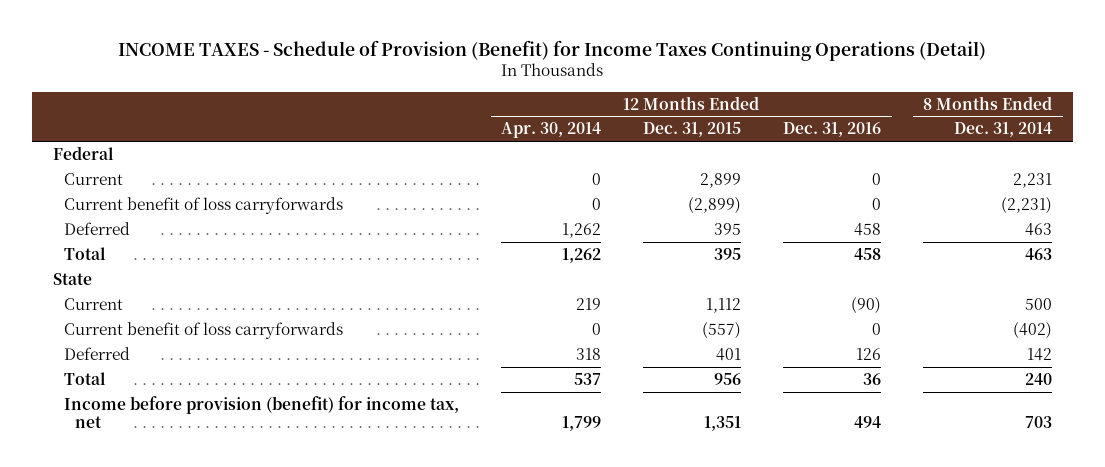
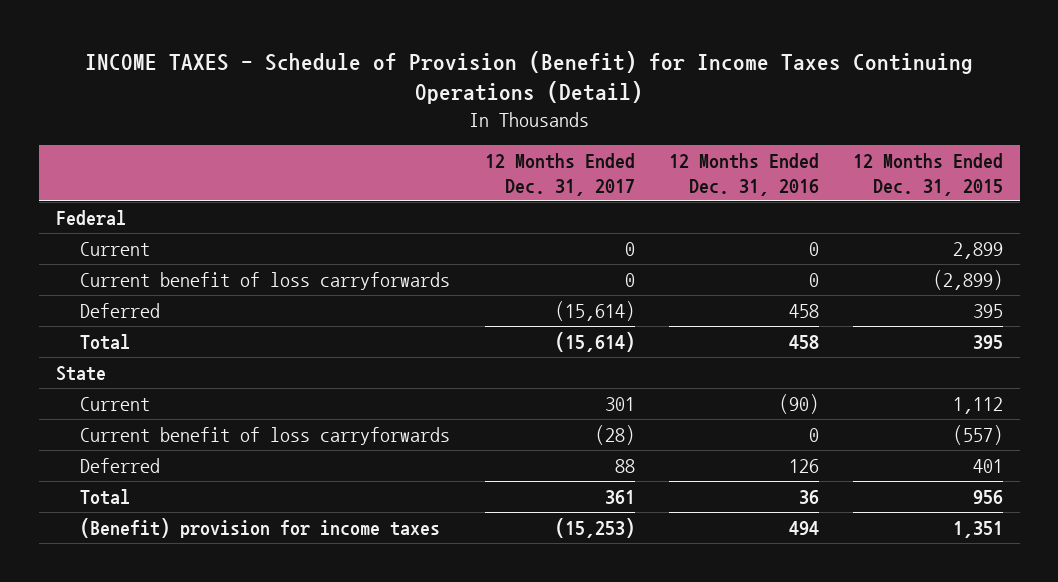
- | 12 Months Ended Apr. 30, 2014 | 12 Months Ended Dec. 31, 2015 | 12 Months Ended Dec. 31, 2016 | 8 Months Ended Dec. 31, 2014
+ | 12 Months Ended Dec. 31, 2017 | 12 Months Ended Dec. 31, 2016 | 12 Months Ended Dec. 31, 2015
- Income before provision (benefit) for income tax, net | 1,799 | 1,351 | 494 | 703
+ (Benefit) provision for income taxes | (15,253) | 494 | 1,351

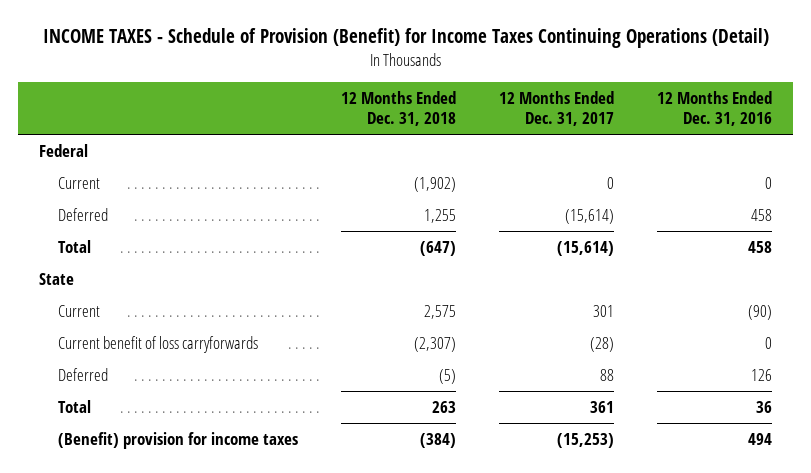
- | 12 Months Ended Dec. 31, 2017 | 12 Months Ended Dec. 31, 2016 | 12 Months Ended Dec. 31, 2015
+ | 12 Months Ended Dec. 31, 2018 | 12 Months Ended Dec. 31, 2017 | 12 Months Ended Dec. 31, 2016
- Current benefit of loss carryforwards | 0 | 0 | (2,899)

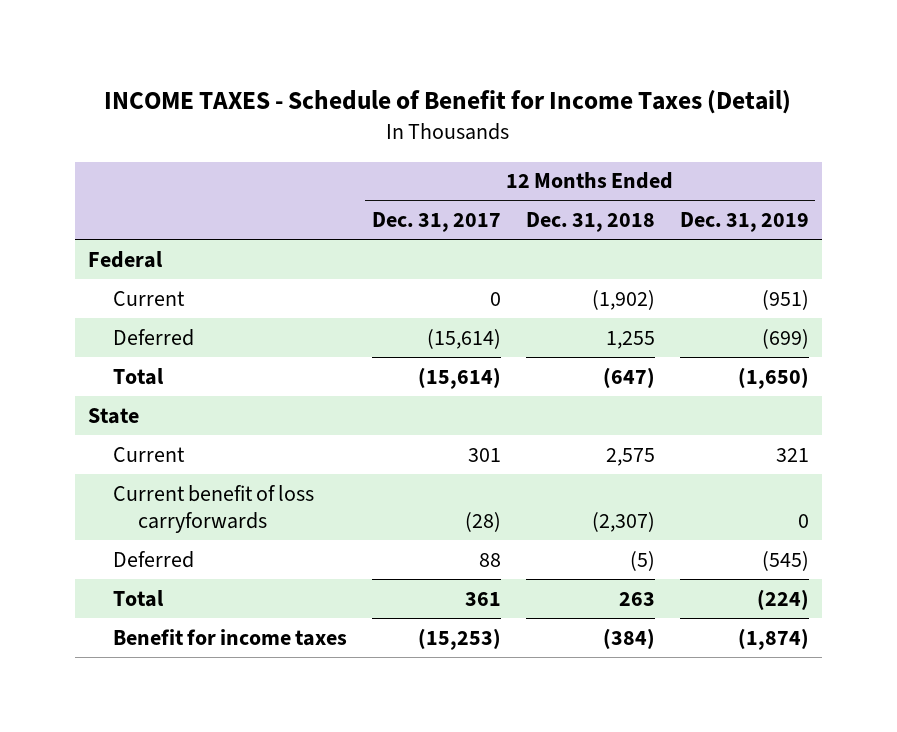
- INCOME TAXES - Schedule of Provision (Benefit) for Income Taxes Continuing Operations (Detail)
+ INCOME TAXES - Schedule of Benefit for Income Taxes (Detail)
- | 12 Months Ended Dec. 31, 2018 | 12 Months Ended Dec. 31, 2017 | 12 Months Ended Dec. 31, 2016
+ | 12 Months Ended Dec. 31, 2017 | 12 Months Ended Dec. 31, 2018 | 12 Months Ended Dec. 31, 2019
- (Benefit) provision for income taxes | (384) | (15,253) | 494
+ Benefit for income taxes | (15,253) | (384) | (1,874)

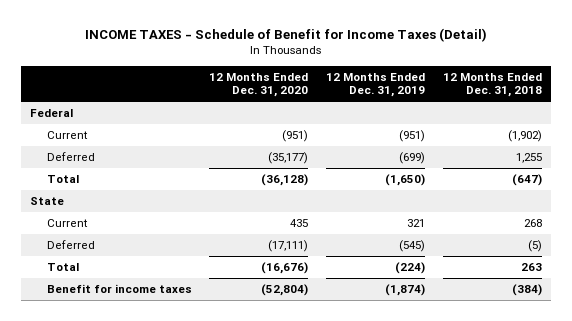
- | 12 Months Ended Dec. 31, 2017 | 12 Months Ended Dec. 31, 2018 | 12 Months Ended Dec. 31, 2019
+ | 12 Months Ended Dec. 31, 2020 | 12 Months Ended Dec. 31, 2019 | 12 Months Ended Dec. 31, 2018
- Current | 301 | 2,575 | 321
- Current benefit of loss carryforwards | (28) | (2,307) | 0
+ Current | 435 | 321 | 268

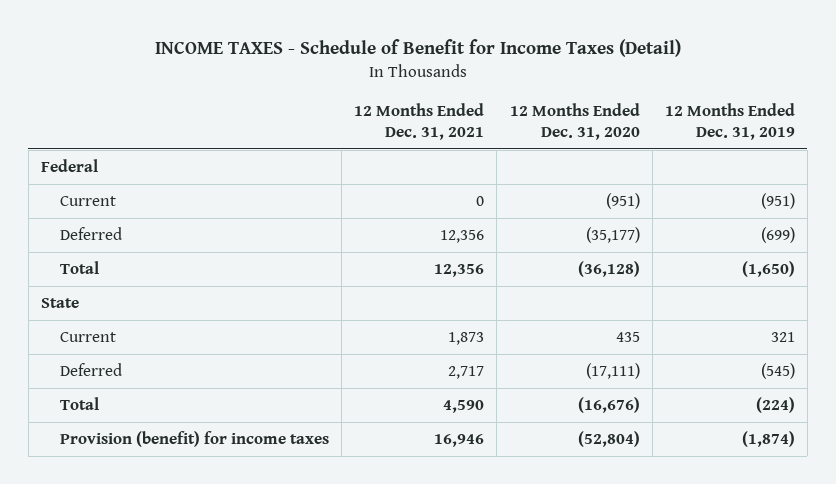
- | 12 Months Ended Dec. 31, 2020 | 12 Months Ended Dec. 31, 2019 | 12 Months Ended Dec. 31, 2018
+ | 12 Months Ended Dec. 31, 2021 | 12 Months Ended Dec. 31, 2020 | 12 Months Ended Dec. 31, 2019
- Benefit for income taxes | (52,804) | (1,874) | (384)
+ Provision (benefit) for income taxes | 16,946 | (52,804) | (1,874)

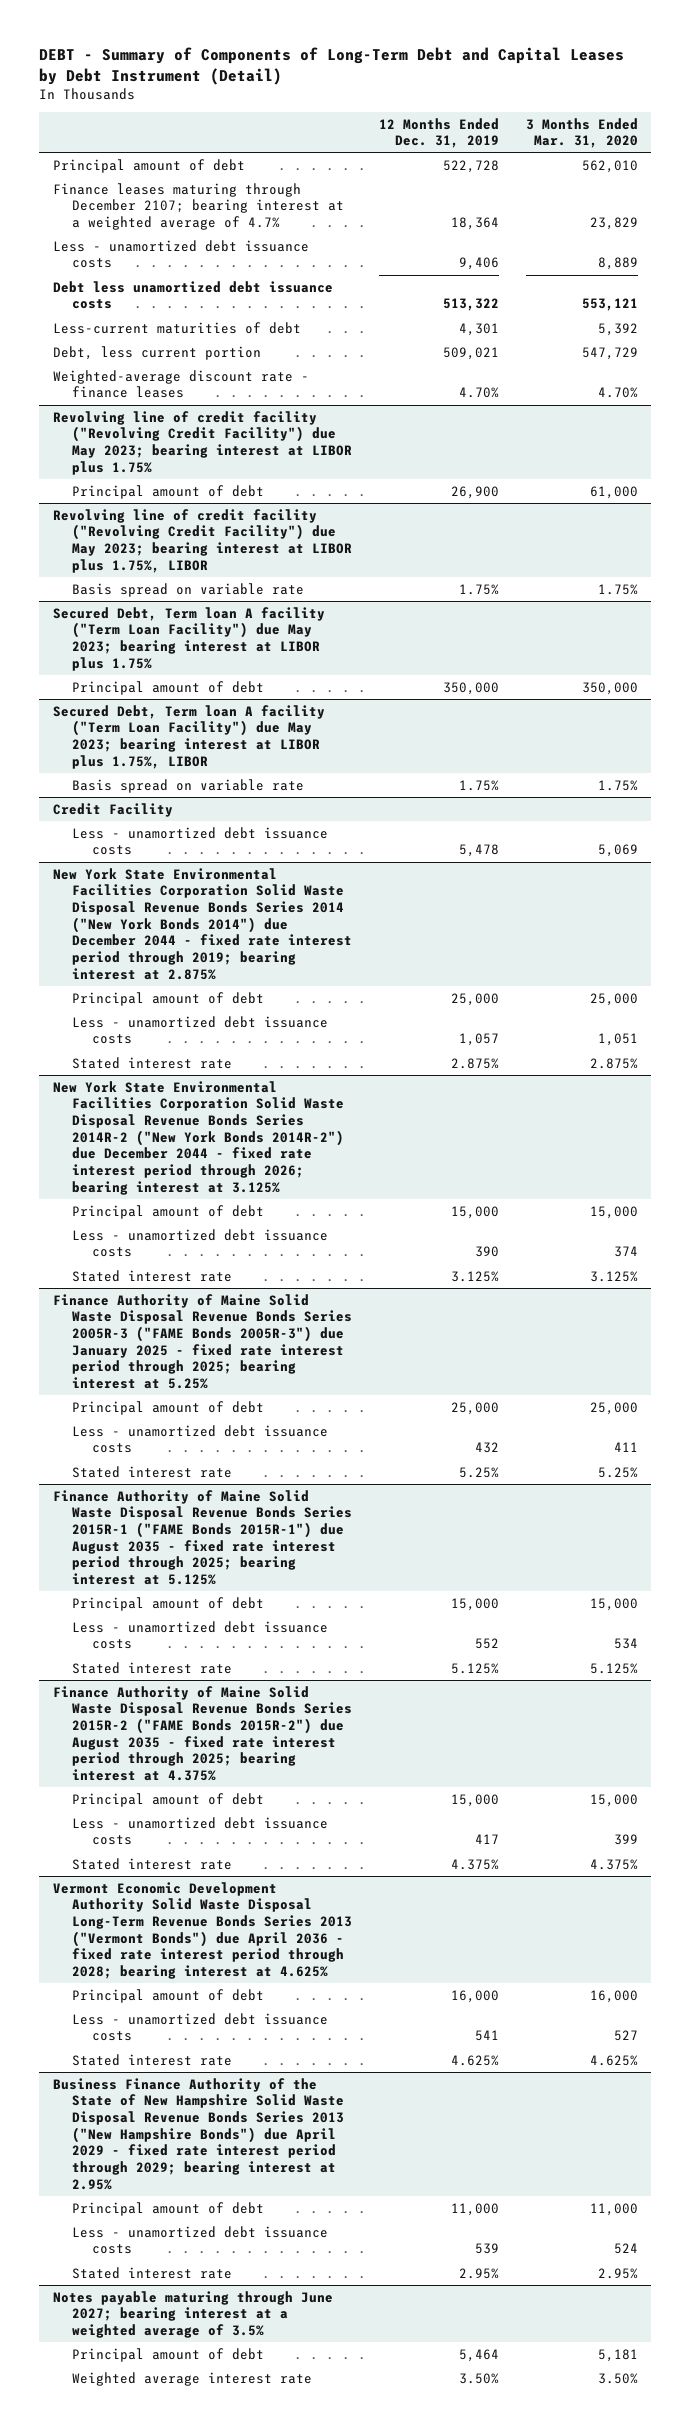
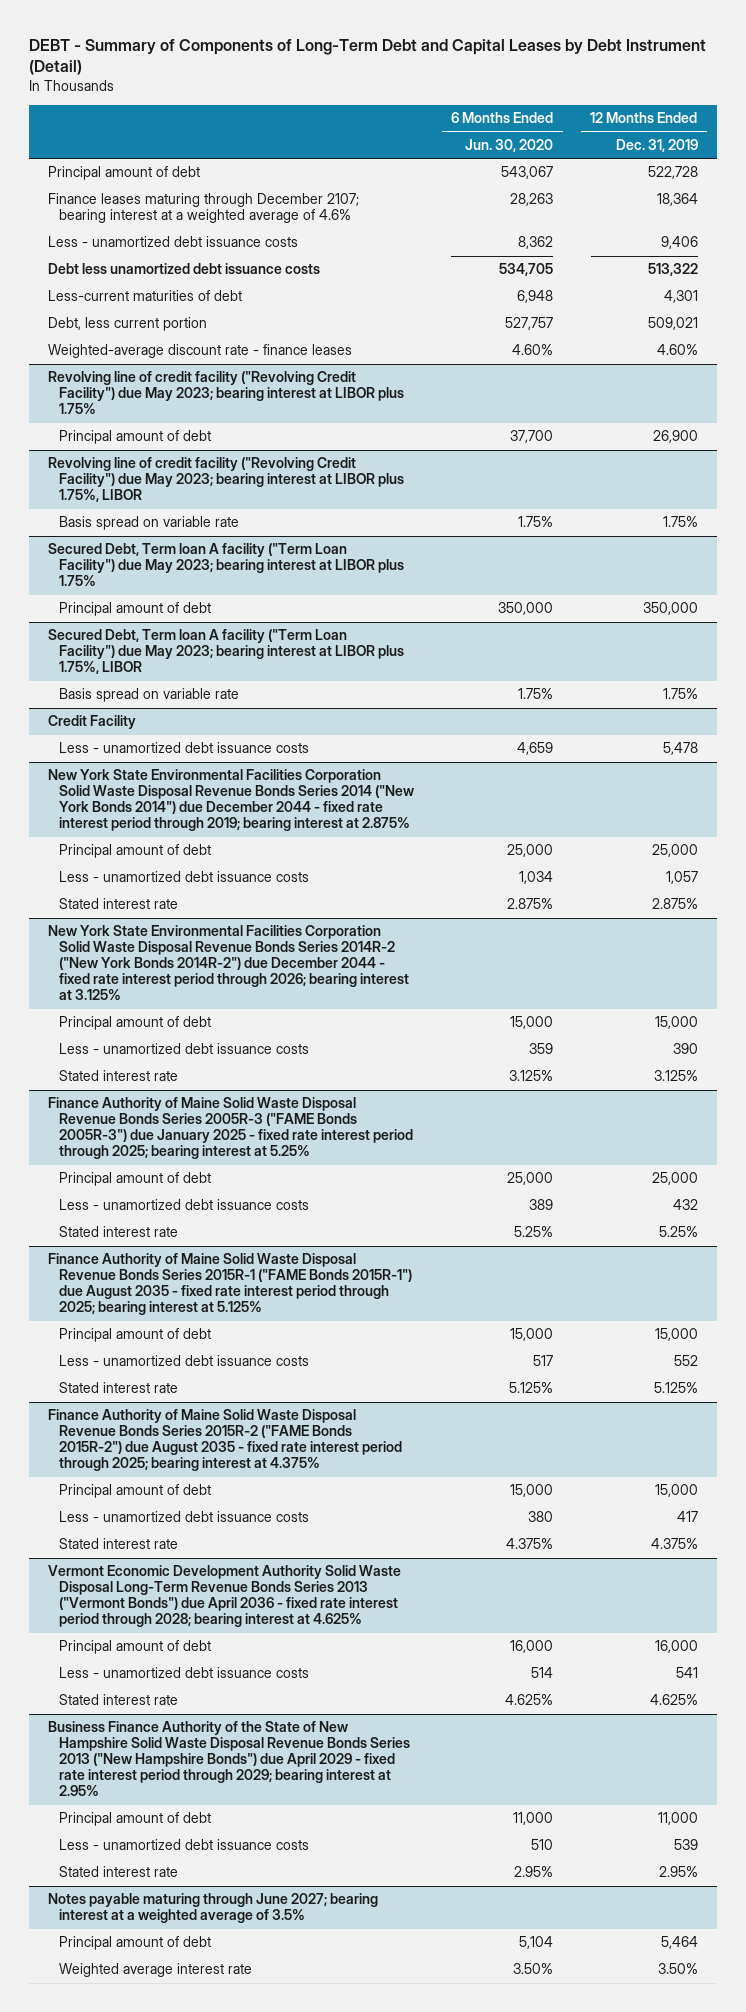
- | 12 Months Ended Dec. 31, 2019 | 3 Months Ended Mar. 31, 2020
+ | 6 Months Ended Jun. 30, 2020 | 12 Months Ended Dec. 31, 2019
- Finance leases maturing through December 2107; bearing interest at a weighted average of 4.7% | 18,364 | 23,829
+ Finance leases maturing through December 2107; bearing interest at a weighted average of 4.6% | 28,263 | 18,364
- Weighted-average discount rate - finance leases | 4.70% | 4.70%
+ Weighted-average discount rate - finance leases | 4.60% | 4.60%

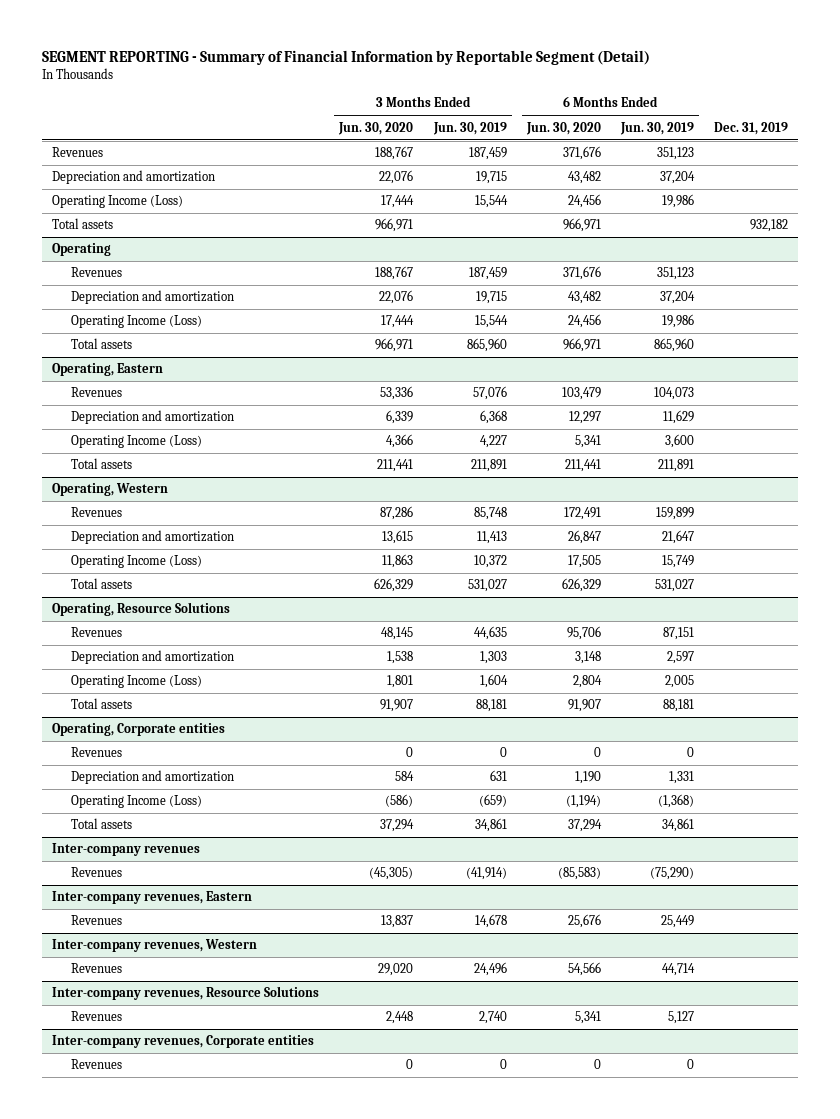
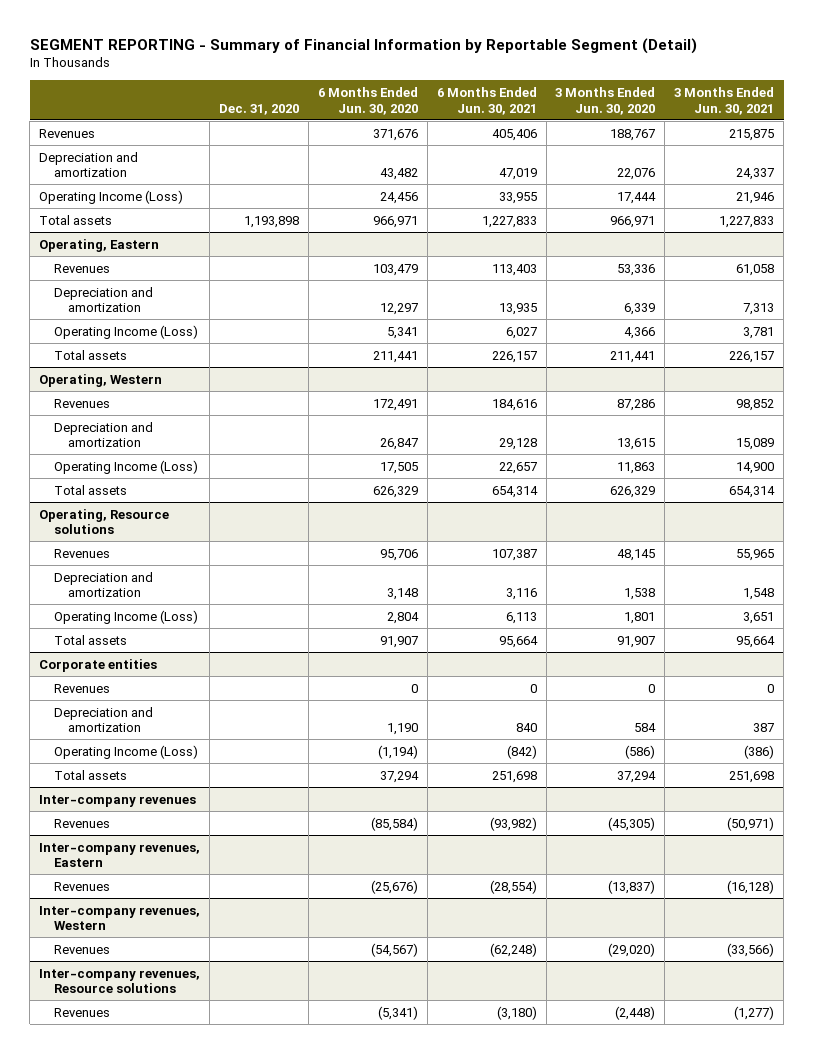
- | 3 Months Ended Jun. 30, 2020 | 3 Months Ended Jun. 30, 2019 | 6 Months Ended Jun. 30, 2020 | 6 Months Ended Jun. 30, 2019 | Dec. 31, 2019
+ | Dec. 31, 2020 | 6 Months Ended Jun. 30, 2020 | 6 Months Ended Jun. 30, 2021 | 3 Months Ended Jun. 30, 2020 | 3 Months Ended Jun. 30, 2021
- Operating
- Revenues | 188,767 | 187,459 | 371,676 | 351,123 |
- Depreciation and amortization | 22,076 | 19,715 | 43,482 | 37,204 |
- Operating Income (Loss) | 17,444 | 15,544 | 24,456 | 19,986 |
- Total assets | 966,971 | 865,960 | 966,971 | 865,960 |
- Operating, Resource Solutions
+ Operating, Resource solutions
- Operating, Corporate entities
+ Corporate entities
@ Inter-company revenues
- Revenues | (45,305) | (41,914) | (85,583) | (75,290) |
+ Revenues | | (85,584) | (93,982) | (45,305) | (50,971)
@ Inter-company revenues, Eastern
- Revenues | 13,837 | 14,678 | 25,676 | 25,449 |
+ Revenues | | (25,676) | (28,554) | (13,837) | (16,128)
@ Inter-company revenues, Western
- Revenues | 29,020 | 24,496 | 54,566 | 44,714 |
- Inter-company revenues, Resource Solutions
- Revenues | 2,448 | 2,740 | 5,341 | 5,127 |
- Inter-company revenues, Corporate entities
- Revenues | 0 | 0 | 0 | 0 |
@ Inter-company revenues, Western
+ Revenues | | (54,567) | (62,248) | (29,020) | (33,566)
+ Inter-company revenues, Resource solutions
+ Revenues | | (5,341) | (3,180) | (2,448) | (1,277)

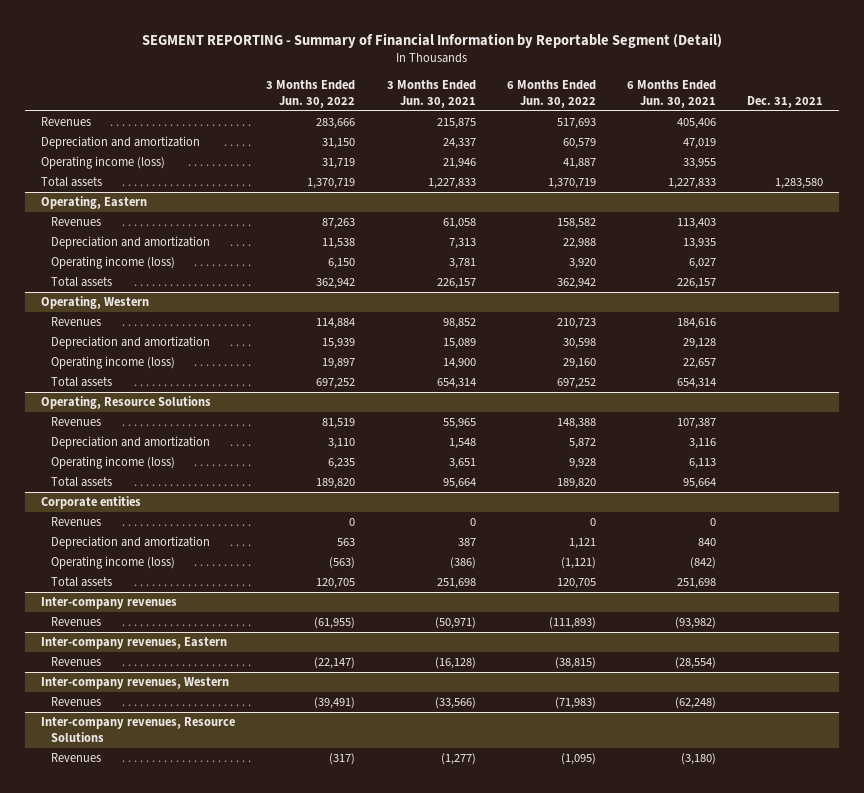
- | Dec. 31, 2020 | 6 Months Ended Jun. 30, 2020 | 6 Months Ended Jun. 30, 2021 | 3 Months Ended Jun. 30, 2020 | 3 Months Ended Jun. 30, 2021
+ | 3 Months Ended Jun. 30, 2022 | 3 Months Ended Jun. 30, 2021 | 6 Months Ended Jun. 30, 2022 | 6 Months Ended Jun. 30, 2021 | Dec. 31, 2021
- Operating Income (Loss) | | 24,456 | 33,955 | 17,444 | 21,946
+ Operating income (loss) | 31,719 | 21,946 | 41,887 | 33,955 |
@ Operating, Eastern
- Operating Income (Loss) | | 5,341 | 6,027 | 4,366 | 3,781
+ Operating income (loss) | 6,150 | 3,781 | 3,920 | 6,027 |
@ Operating, Western
- Operating Income (Loss) | | 17,505 | 22,657 | 11,863 | 14,900
+ Operating income (loss) | 19,897 | 14,900 | 29,160 | 22,657 |
- Operating, Resource solutions
+ Operating, Resource Solutions
- Operating Income (Loss) | | 2,804 | 6,113 | 1,801 | 3,651
+ Operating income (loss) | 6,235 | 3,651 | 9,928 | 6,113 |
@ Corporate entities
- Operating Income (Loss) | | (1,194) | (842) | (586) | (386)
+ Operating income (loss) | (563) | (386) | (1,121) | (842) |
- Inter-company revenues, Resource solutions
+ Inter-company revenues, Resource Solutions

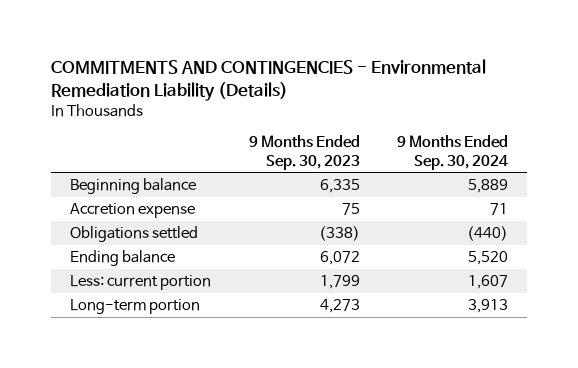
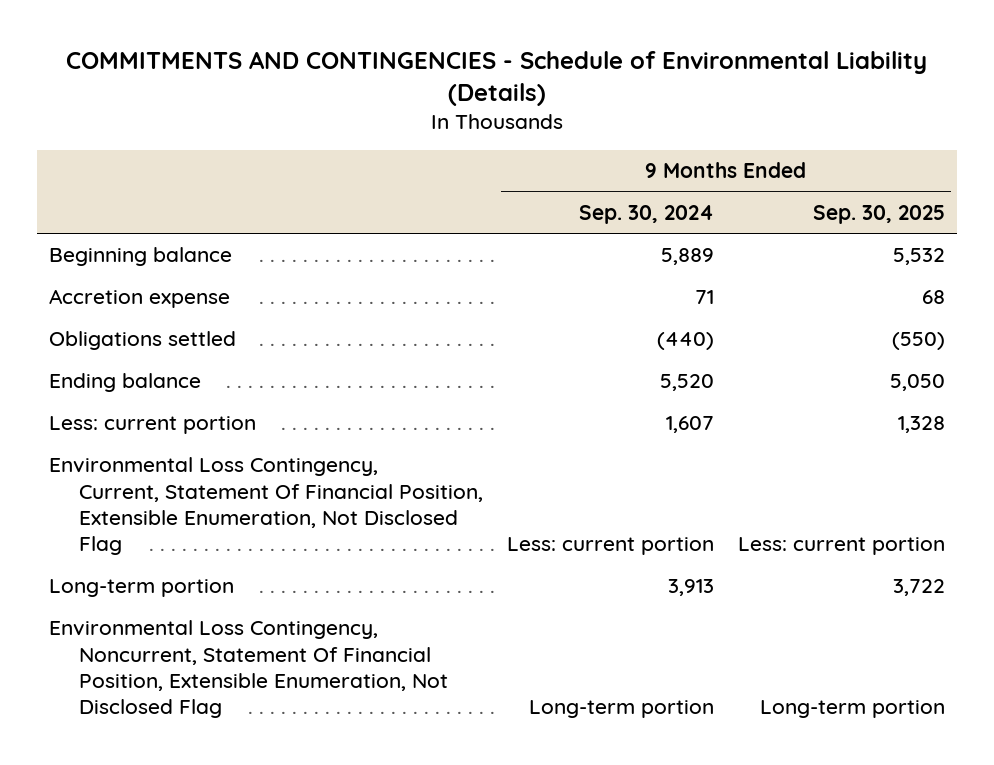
- COMMITMENTS AND CONTINGENCIES - Environmental Remediation Liability (Details)
+ COMMITMENTS AND CONTINGENCIES - Schedule of Environmental Liability (Details)
- | 9 Months Ended Sep. 30, 2023 | 9 Months Ended Sep. 30, 2024
+ | 9 Months Ended Sep. 30, 2024 | 9 Months Ended Sep. 30, 2025
+ Environmental Loss Contingency, Current, Statement Of Financial Position, Extensible Enumeration, Not Disclosed Flag | Less: current portion | Less: current portion
+ Environmental Loss Contingency, Noncurrent, Statement Of Financial Position, Extensible Enumeration, Not Disclosed Flag | Long-term portion | Long-term portion

